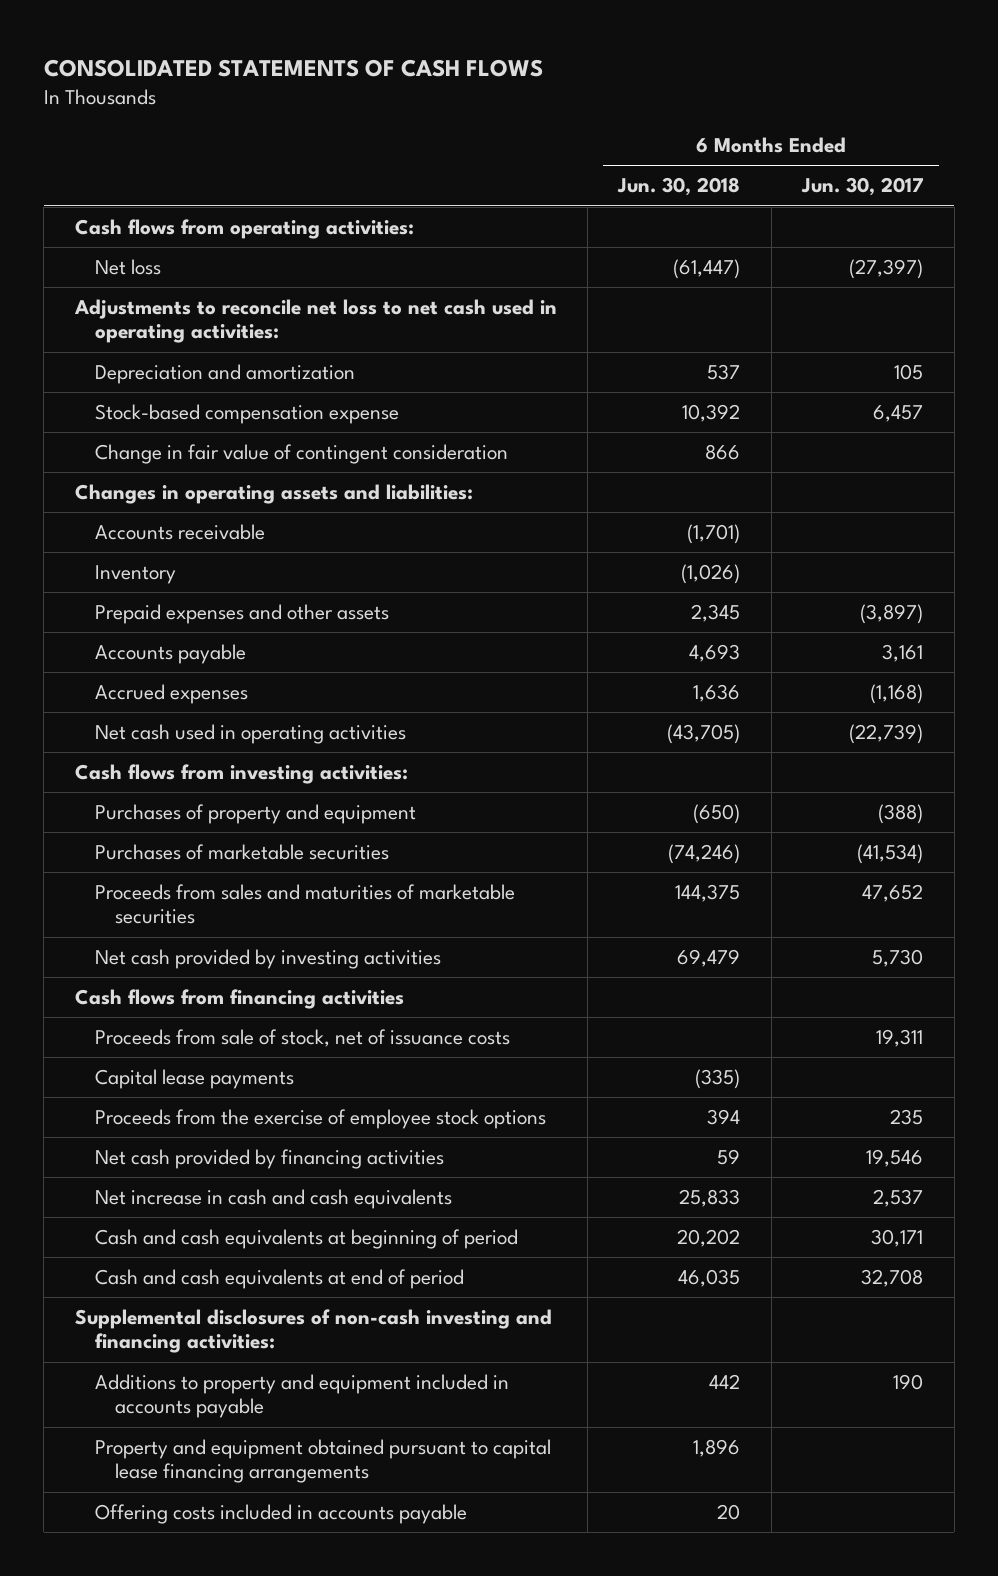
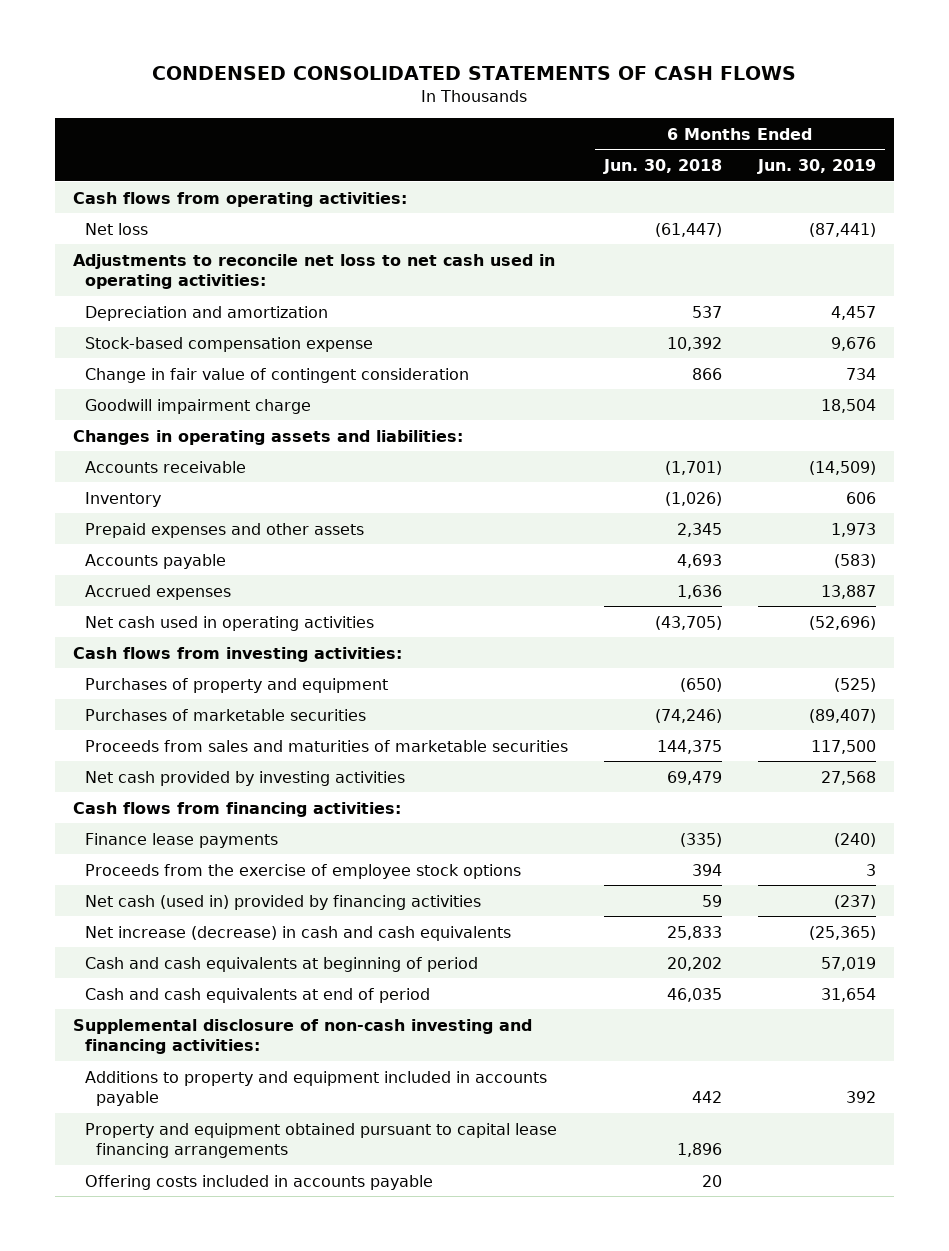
- CONSOLIDATED STATEMENTS OF CASH FLOWS
+ CONDENSED CONSOLIDATED STATEMENTS OF CASH FLOWS
- | 6 Months Ended Jun. 30, 2018 | 6 Months Ended Jun. 30, 2017
+ | 6 Months Ended Jun. 30, 2018 | 6 Months Ended Jun. 30, 2019
+ Goodwill impairment charge | | 18,504
- Cash flows from financing activities
- Proceeds from sale of stock, net of issuance costs | | 19,311
- Capital lease payments | (335) |
+ Cash flows from financing activities:
+ Finance lease payments | (335) | (240)
- Net cash provided by financing activities | 59 | 19,546
- Net increase in cash and cash equivalents | 25,833 | 2,537
+ Net cash (used in) provided by financing activities | 59 | (237)
+ Net increase (decrease) in cash and cash equivalents | 25,833 | (25,365)
- Supplemental disclosures of non-cash investing and financing activities:
+ Supplemental disclosure of non-cash investing and financing activities:

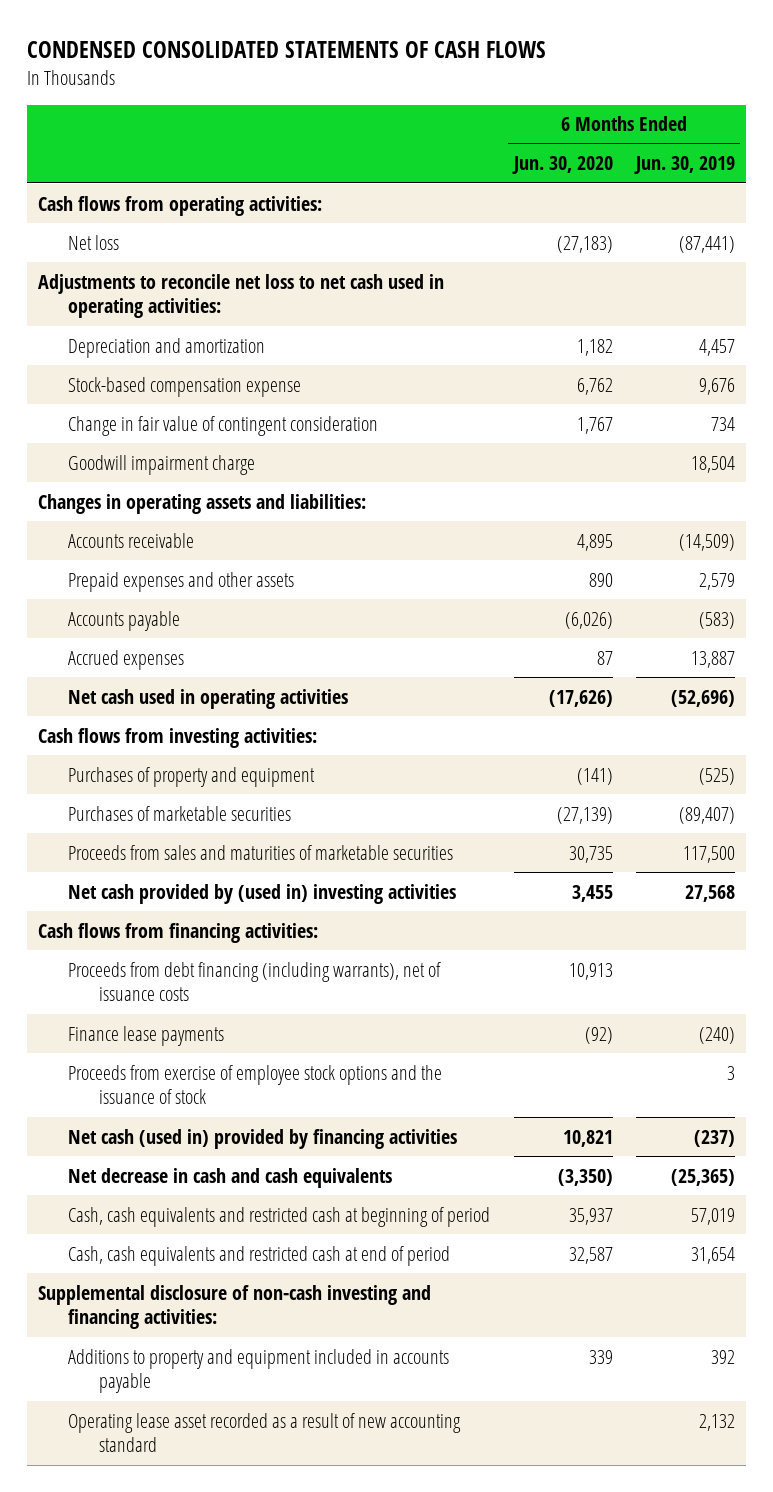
- | 6 Months Ended Jun. 30, 2018 | 6 Months Ended Jun. 30, 2019
+ | 6 Months Ended Jun. 30, 2020 | 6 Months Ended Jun. 30, 2019
- Inventory | (1,026) | 606
- Prepaid expenses and other assets | 2,345 | 1,973
+ Prepaid expenses and other assets | 890 | 2,579
- Net cash provided by investing activities | 69,479 | 27,568
+ Net cash provided by (used in) investing activities | 3,455 | 27,568
+ Proceeds from debt financing (including warrants), net of issuance costs | 10,913 |
- Proceeds from the exercise of employee stock options | 394 | 3
+ Proceeds from exercise of employee stock options and the issuance of stock | | 3
- Net increase (decrease) in cash and cash equivalents | 25,833 | (25,365)
- Cash and cash equivalents at beginning of period | 20,202 | 57,019
- Cash and cash equivalents at end of period | 46,035 | 31,654
+ Net decrease in cash and cash equivalents | (3,350) | (25,365)
+ Cash, cash equivalents and restricted cash at beginning of period | 35,937 | 57,019
+ Cash, cash equivalents and restricted cash at end of period | 32,587 | 31,654
- Property and equipment obtained pursuant to capital lease financing arrangements | 1,896 |
- Offering costs included in accounts payable | 20 |
+ Operating lease asset recorded as a result of new accounting standard | | 2,132

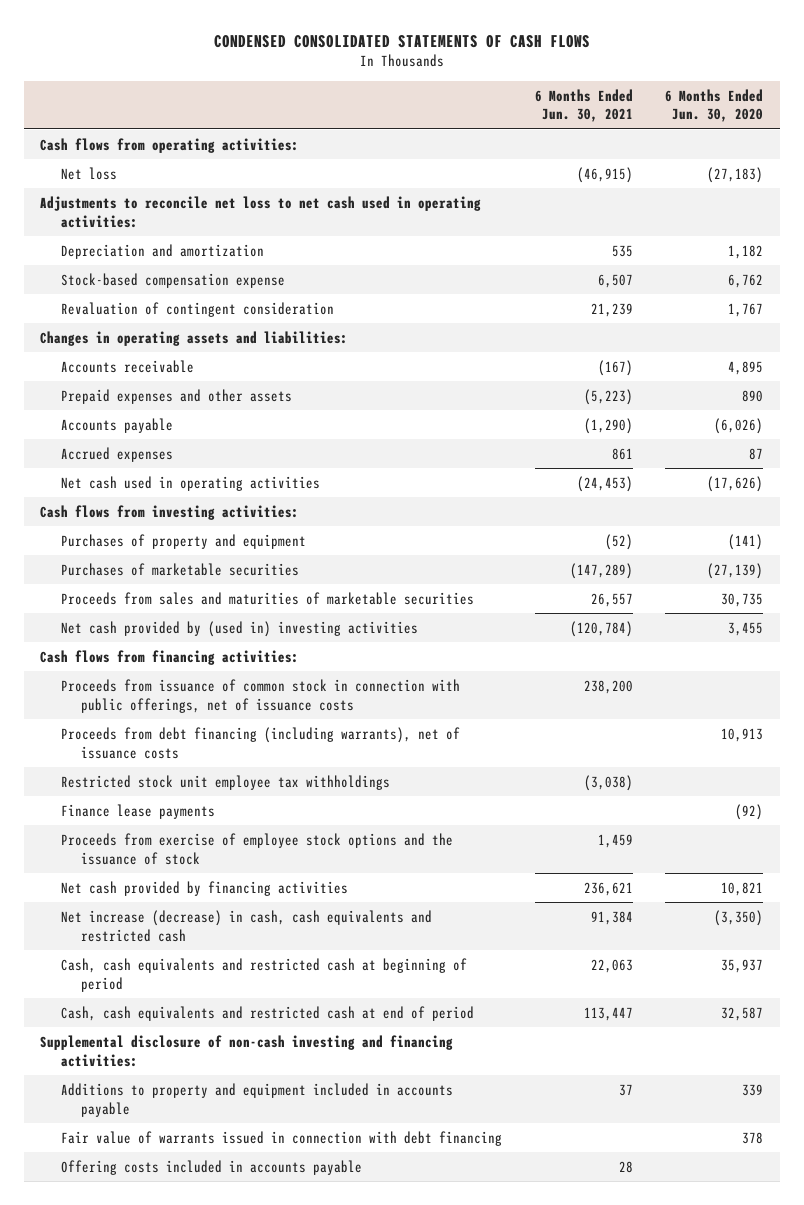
- | 6 Months Ended Jun. 30, 2020 | 6 Months Ended Jun. 30, 2019
+ | 6 Months Ended Jun. 30, 2021 | 6 Months Ended Jun. 30, 2020
- Change in fair value of contingent consideration | 1,767 | 734
- Goodwill impairment charge | | 18,504
+ Revaluation of contingent consideration | 21,239 | 1,767
+ Proceeds from issuance of common stock in connection with public offerings, net of issuance costs | 238,200 |
+ Restricted stock unit employee tax withholdings | (3,038) |
- Net cash (used in) provided by financing activities | 10,821 | (237)
- Net decrease in cash and cash equivalents | (3,350) | (25,365)
+ Net cash provided by financing activities | 236,621 | 10,821
+ Net increase (decrease) in cash, cash equivalents and restricted cash | 91,384 | (3,350)
- Operating lease asset recorded as a result of new accounting standard | | 2,132
+ Fair value of warrants issued in connection with debt financing | | 378
+ Offering costs included in accounts payable | 28 |

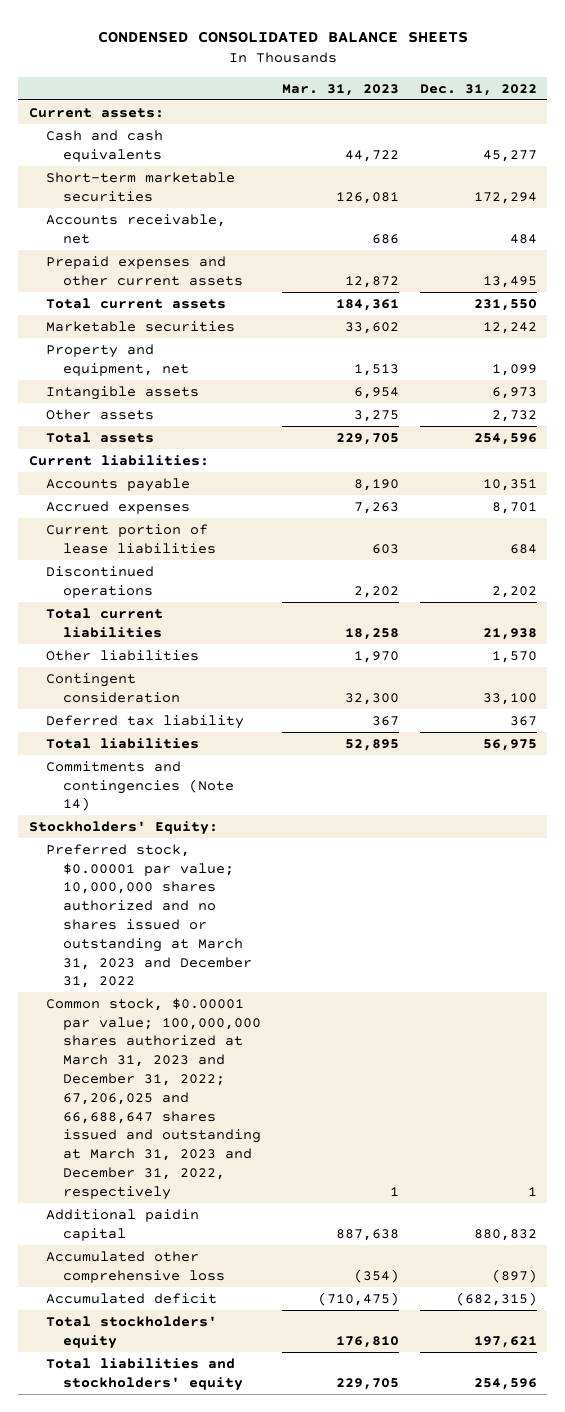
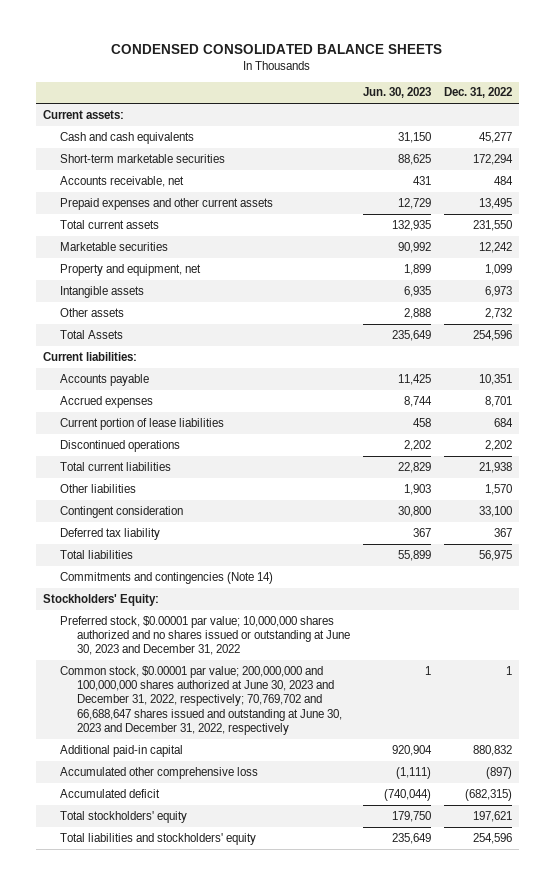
- | Mar. 31, 2023 | Dec. 31, 2022
+ | Jun. 30, 2023 | Dec. 31, 2022
- Total assets | 229,705 | 254,596
+ Total Assets | 235,649 | 254,596
- Preferred stock, $0.00001 par value; 10,000,000 shares authorized and no shares issued or outstanding at March 31, 2023 and December 31, 2022
- Common stock, $0.00001 par value; 100,000,000 shares authorized at March 31, 2023 and December 31, 2022; 67,206,025 and 66,688,647 shares issued and outstanding at March 31, 2023 and December 31, 2022, respectively | 1 | 1
- Additional paidin capital | 887,638 | 880,832
+ Preferred stock, $0.00001 par value; 10,000,000 shares authorized and no shares issued or outstanding at June 30, 2023 and December 31, 2022
+ Common stock, $0.00001 par value; 200,000,000 and 100,000,000 shares authorized at June 30, 2023 and December 31, 2022, respectively; 70,769,702 and 66,688,647 shares issued and outstanding at June 30, 2023 and December 31, 2022, respectively | 1 | 1
+ Additional paid-in capital | 920,904 | 880,832

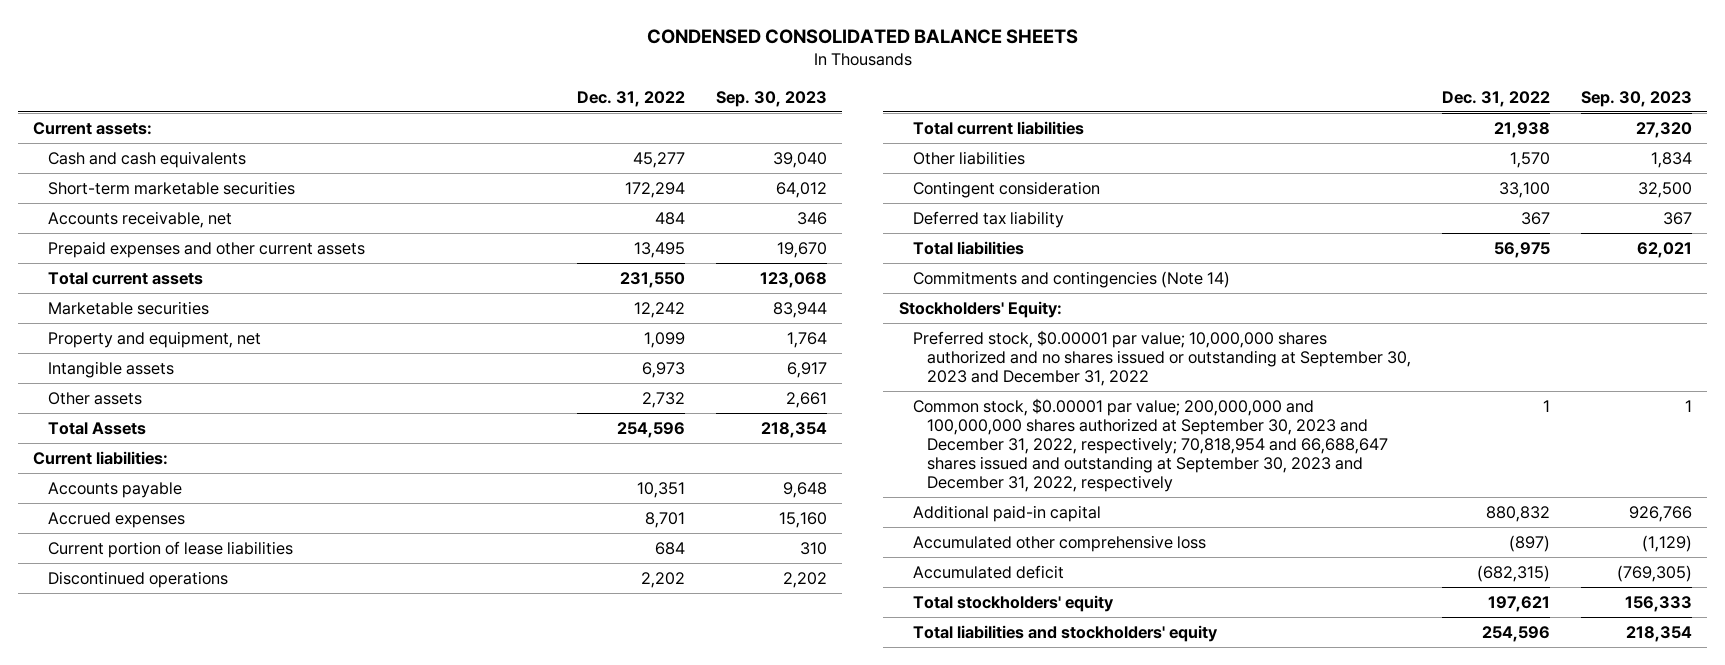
- | Jun. 30, 2023 | Dec. 31, 2022
+ | Dec. 31, 2022 | Sep. 30, 2023
- Preferred stock, $0.00001 par value; 10,000,000 shares authorized and no shares issued or outstanding at June 30, 2023 and December 31, 2022
- Common stock, $0.00001 par value; 200,000,000 and 100,000,000 shares authorized at June 30, 2023 and December 31, 2022, respectively; 70,769,702 and 66,688,647 shares issued and outstanding at June 30, 2023 and December 31, 2022, respectively | 1 | 1
+ Preferred stock, $0.00001 par value; 10,000,000 shares authorized and no shares issued or outstanding at September 30, 2023 and December 31, 2022
+ Common stock, $0.00001 par value; 200,000,000 and 100,000,000 shares authorized at September 30, 2023 and December 31, 2022, respectively; 70,818,954 and 66,688,647 shares issued and outstanding at September 30, 2023 and December 31, 2022, respectively | 1 | 1

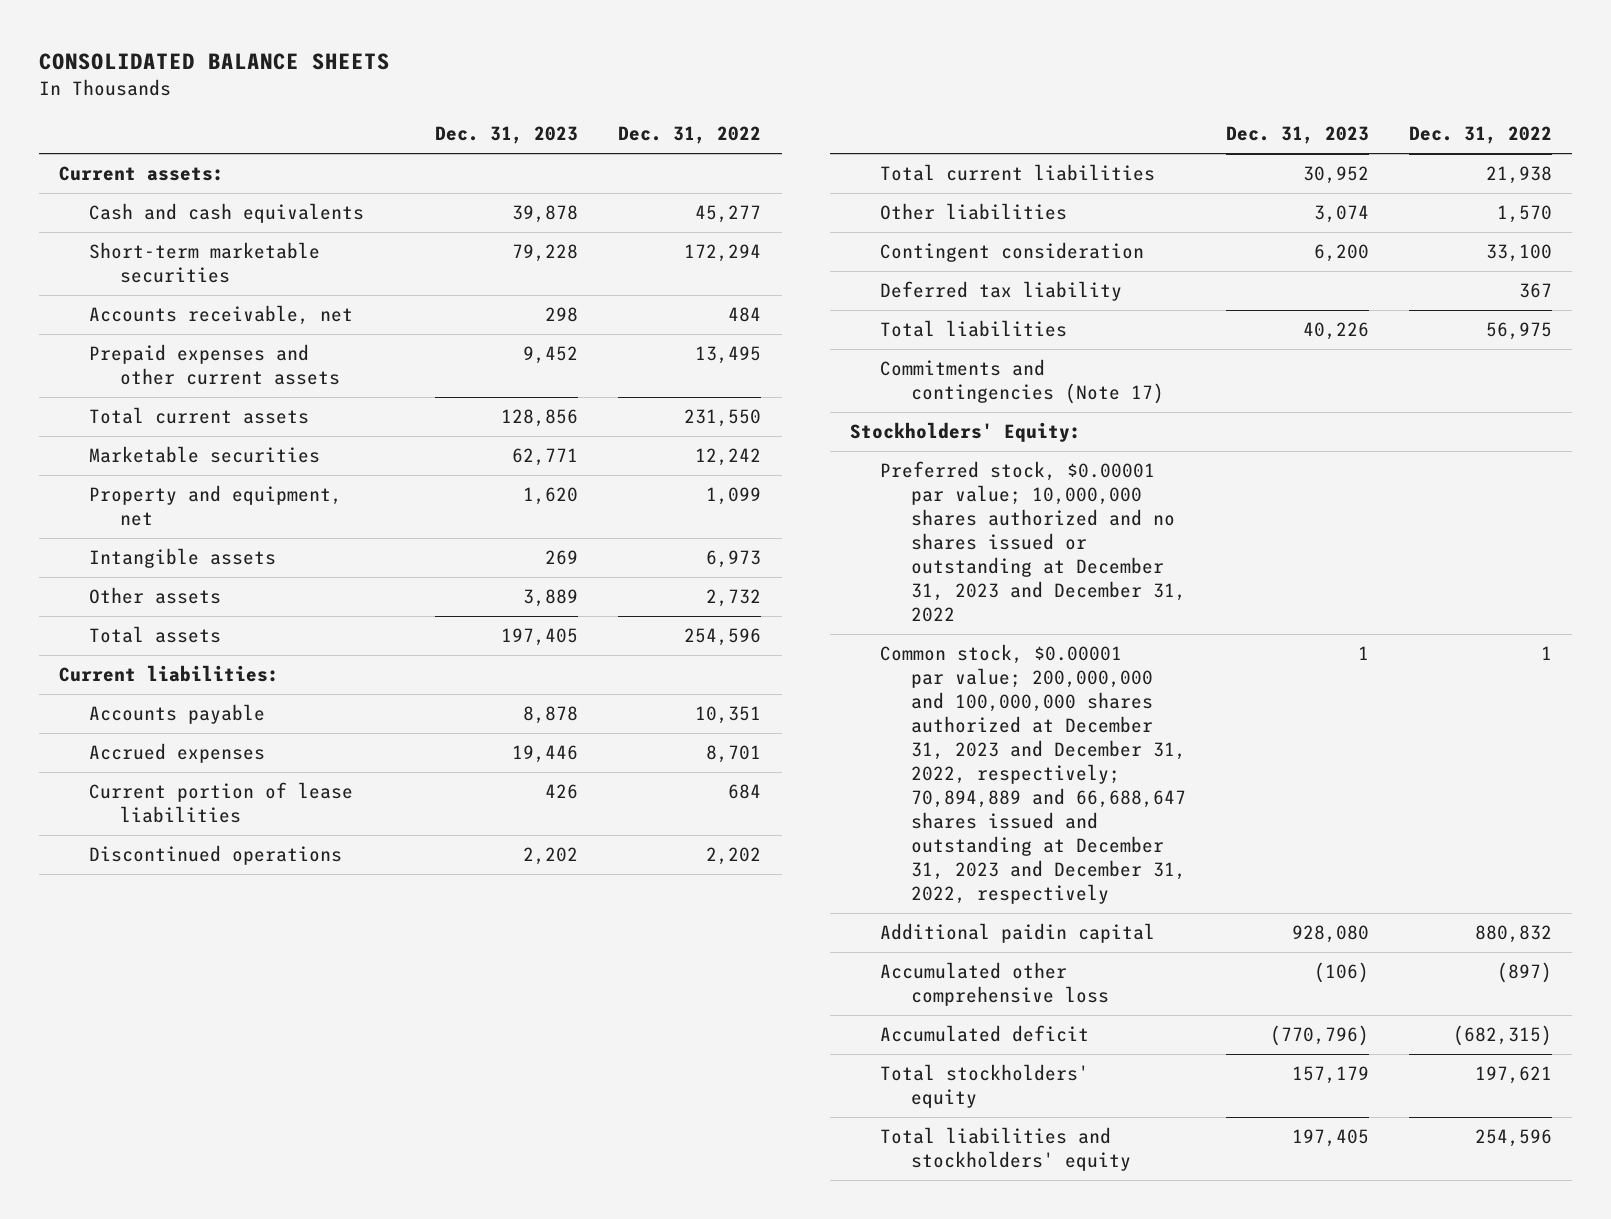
- CONDENSED CONSOLIDATED BALANCE SHEETS
+ CONSOLIDATED BALANCE SHEETS
- | Dec. 31, 2022 | Sep. 30, 2023
+ | Dec. 31, 2023 | Dec. 31, 2022
- Total Assets | 254,596 | 218,354
+ Total assets | 197,405 | 254,596
- Commitments and contingencies (Note 14)
+ Commitments and contingencies (Note 17)
- Preferred stock, $0.00001 par value; 10,000,000 shares authorized and no shares issued or outstanding at September 30, 2023 and December 31, 2022
- Common stock, $0.00001 par value; 200,000,000 and 100,000,000 shares authorized at September 30, 2023 and December 31, 2022, respectively; 70,818,954 and 66,688,647 shares issued and outstanding at September 30, 2023 and December 31, 2022, respectively | 1 | 1
- Additional paid-in capital | 880,832 | 926,766
+ Preferred stock, $0.00001 par value; 10,000,000 shares authorized and no shares issued or outstanding at December 31, 2023 and December 31, 2022
+ Common stock, $0.00001 par value; 200,000,000 and 100,000,000 shares authorized at December 31, 2023 and December 31, 2022, respectively; 70,894,889 and 66,688,647 shares issued and outstanding at December 31, 2023 and December 31, 2022, respectively | 1 | 1
+ Additional paidin capital | 928,080 | 880,832

